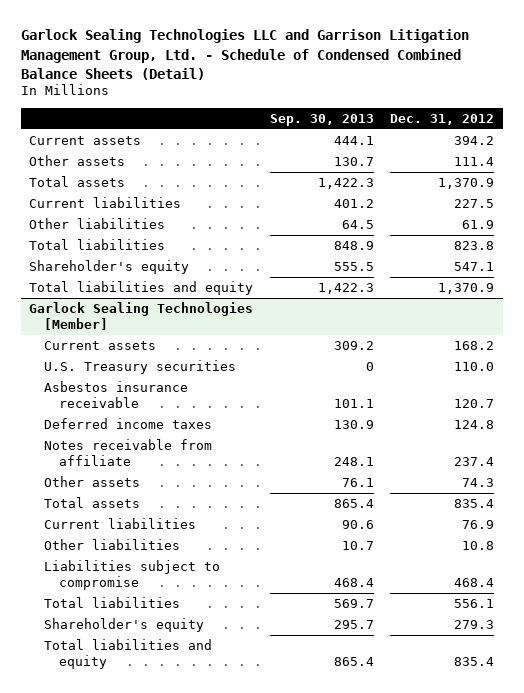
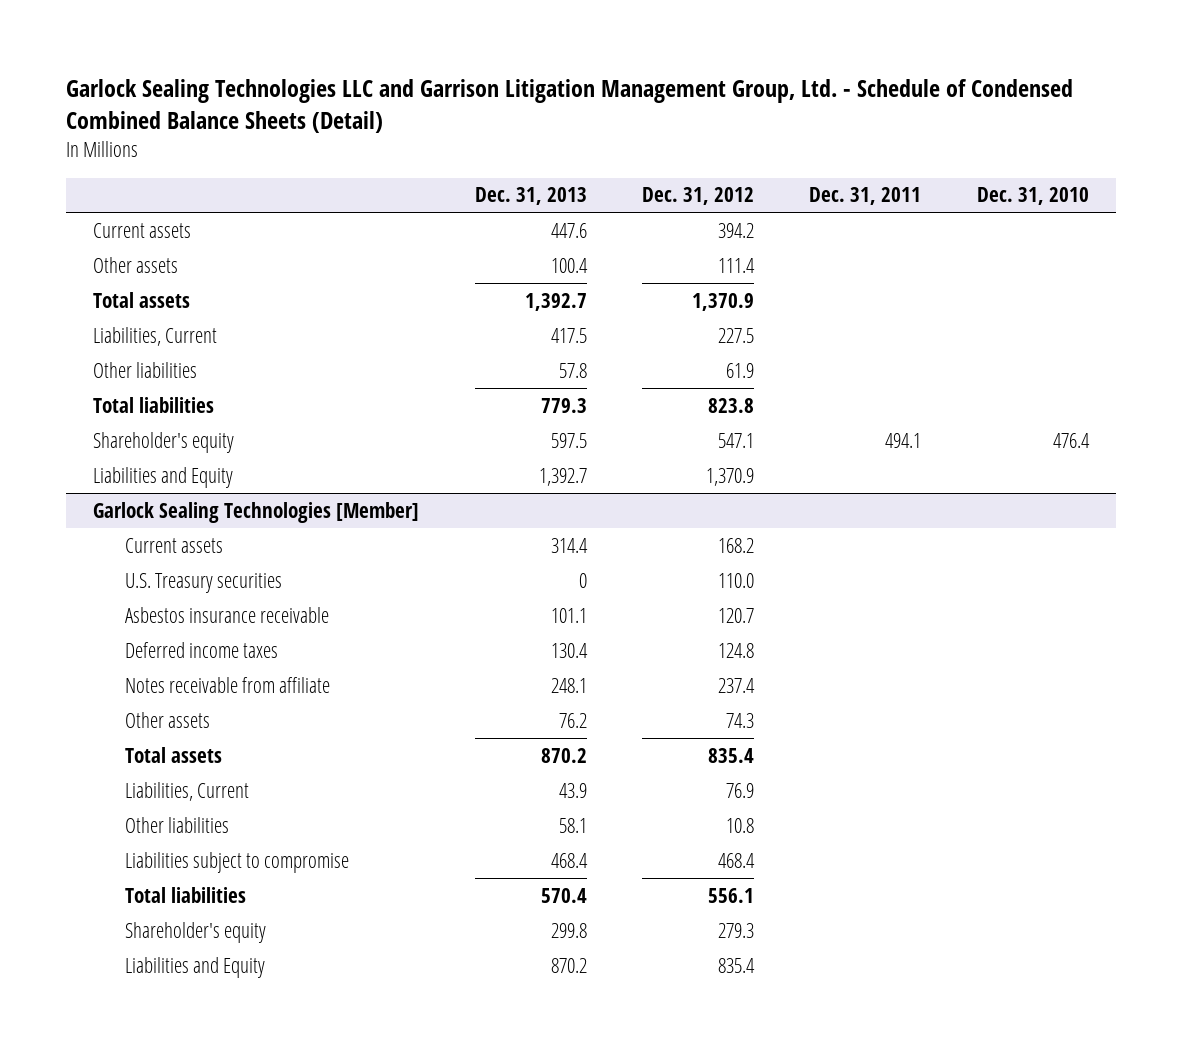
- | Sep. 30, 2013 | Dec. 31, 2012
+ | Dec. 31, 2013 | Dec. 31, 2012 | Dec. 31, 2011 | Dec. 31, 2010
- Current liabilities | 401.2 | 227.5
+ Liabilities, Current | 417.5 | 227.5 | |
- Total liabilities and equity | 1,422.3 | 1,370.9
+ Liabilities and Equity | 1,392.7 | 1,370.9 | |
@ Garlock Sealing Technologies [Member]
- Current liabilities | 90.6 | 76.9
+ Liabilities, Current | 43.9 | 76.9 | |
- Total liabilities and equity | 865.4 | 835.4
+ Liabilities and Equity | 870.2 | 835.4 | |

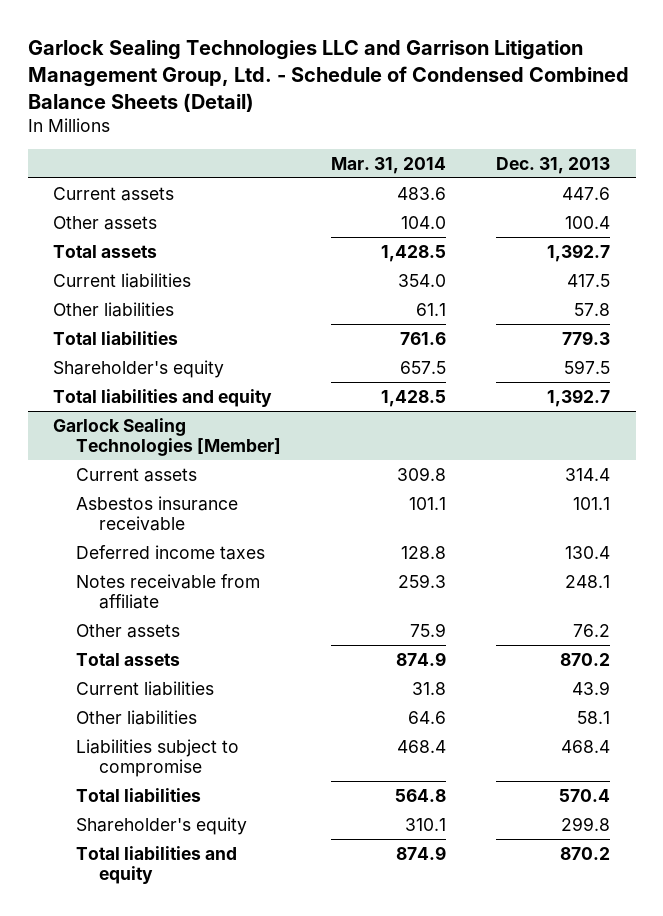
- | Dec. 31, 2013 | Dec. 31, 2012 | Dec. 31, 2011 | Dec. 31, 2010
+ | Mar. 31, 2014 | Dec. 31, 2013
- Liabilities, Current | 417.5 | 227.5 | |
+ Current liabilities | 354.0 | 417.5
- Liabilities and Equity | 1,392.7 | 1,370.9 | |
+ Total liabilities and equity | 1,428.5 | 1,392.7
@ Garlock Sealing Technologies [Member]
- U.S. Treasury securities | 0 | 110.0 | |
- Liabilities, Current | 43.9 | 76.9 | |
+ Current liabilities | 31.8 | 43.9
- Liabilities and Equity | 870.2 | 835.4 | |
+ Total liabilities and equity | 874.9 | 870.2

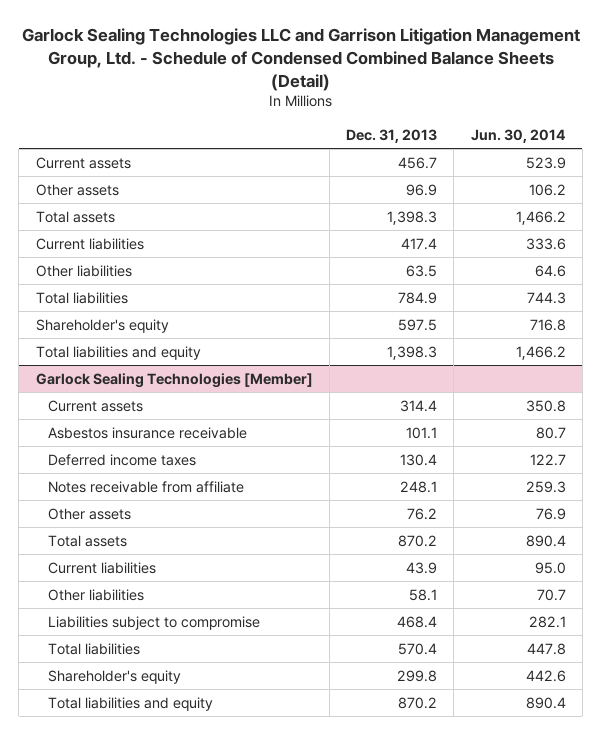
- | Mar. 31, 2014 | Dec. 31, 2013
+ | Dec. 31, 2013 | Jun. 30, 2014
- Current assets | 483.6 | 447.6
- Other assets | 104.0 | 100.4
- Total assets | 1,428.5 | 1,392.7
- Current liabilities | 354.0 | 417.5
- Other liabilities | 61.1 | 57.8
- Total liabilities | 761.6 | 779.3
+ Current assets | 456.7 | 523.9
+ Other assets | 96.9 | 106.2
+ Total assets | 1,398.3 | 1,466.2
+ Current liabilities | 417.4 | 333.6
+ Other liabilities | 63.5 | 64.6
+ Total liabilities | 784.9 | 744.3
- Total liabilities and equity | 1,428.5 | 1,392.7
+ Total liabilities and equity | 1,398.3 | 1,466.2

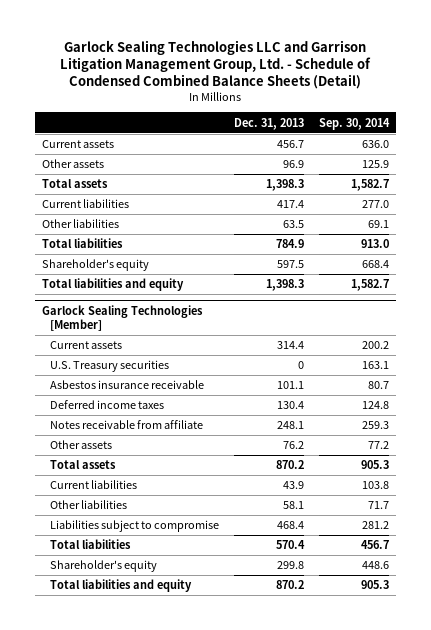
- | Dec. 31, 2013 | Jun. 30, 2014
+ | Dec. 31, 2013 | Sep. 30, 2014
@ Garlock Sealing Technologies [Member]
+ U.S. Treasury securities | 0 | 163.1

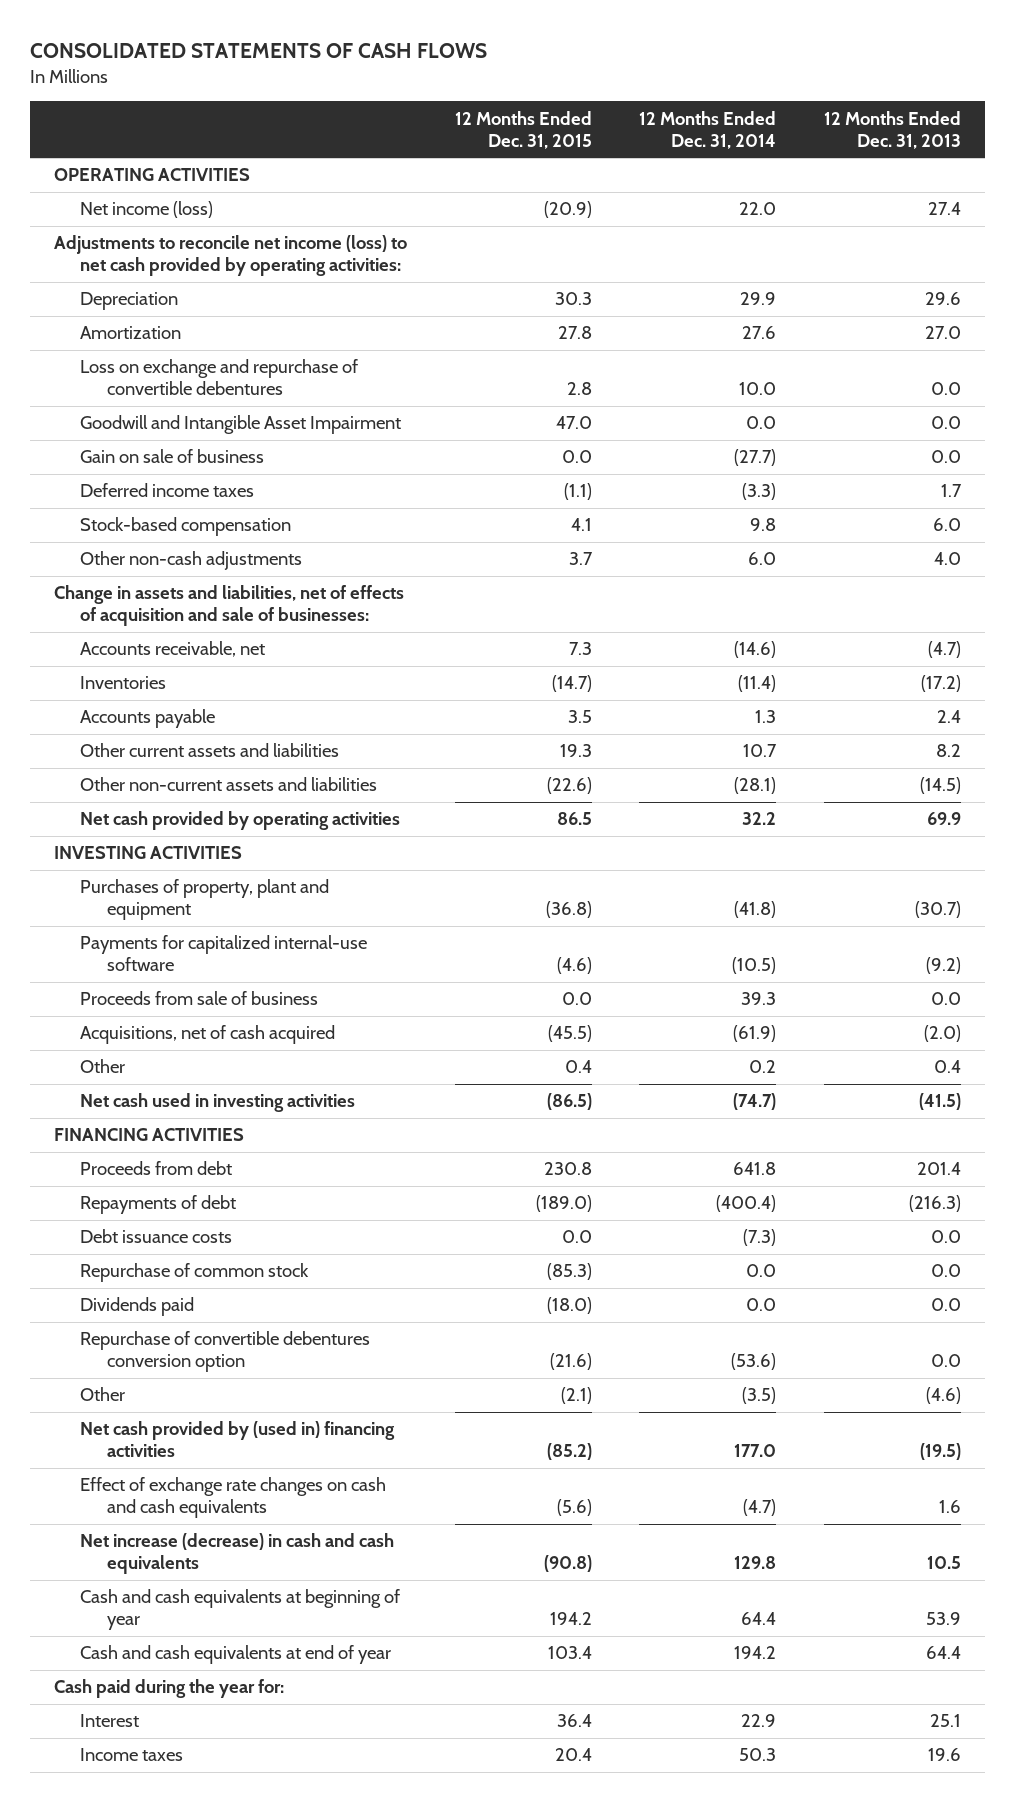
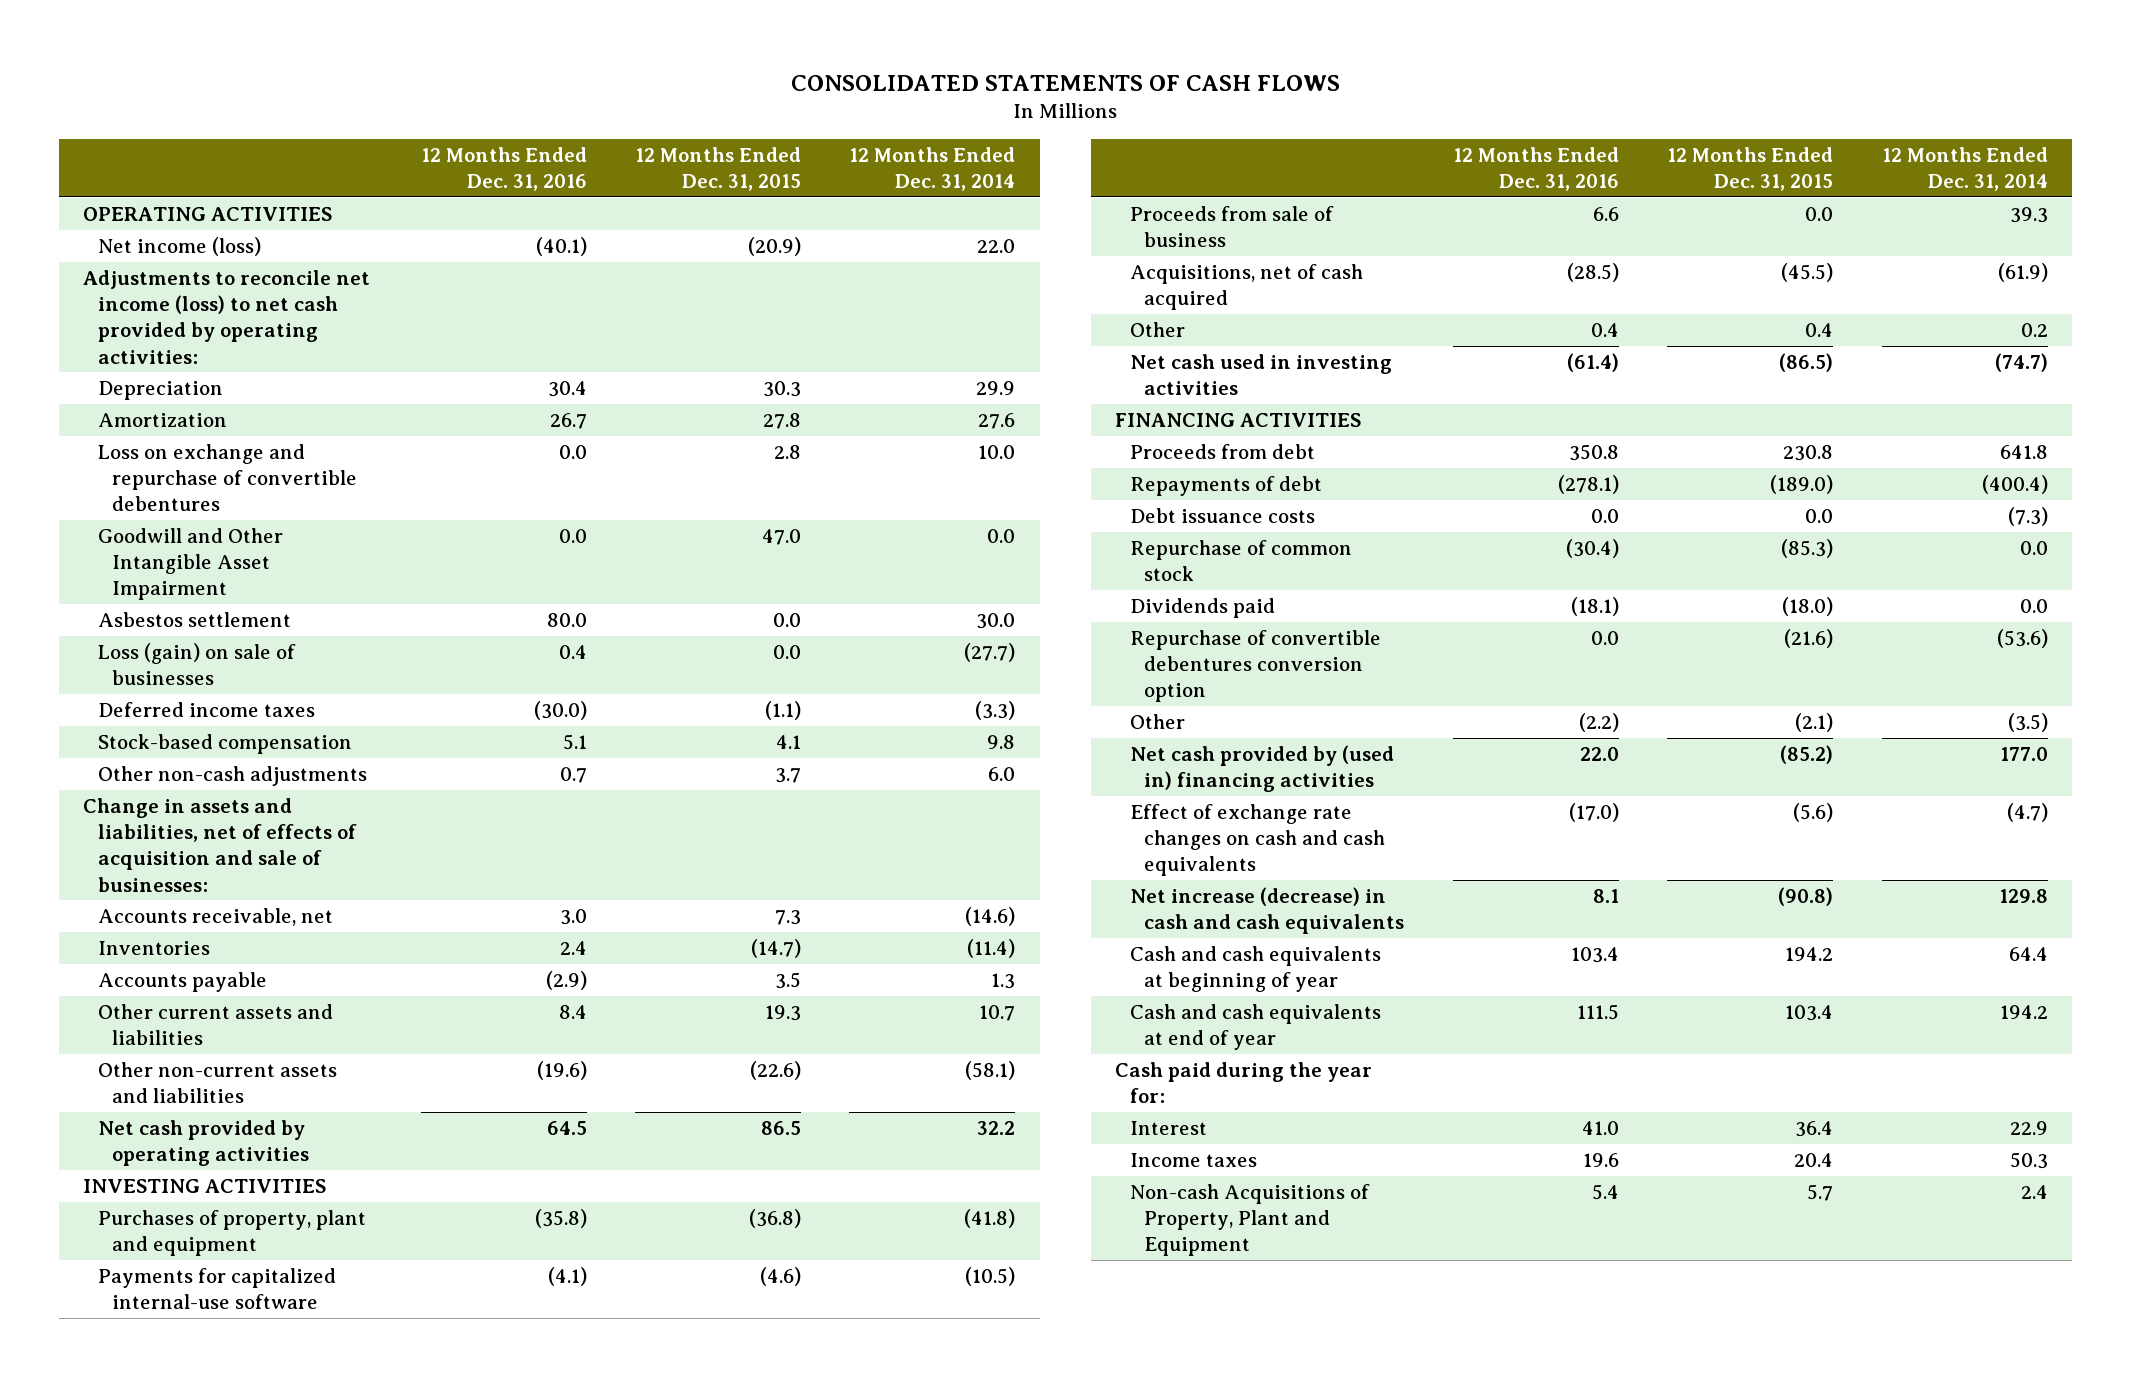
- | 12 Months Ended Dec. 31, 2015 | 12 Months Ended Dec. 31, 2014 | 12 Months Ended Dec. 31, 2013
+ | 12 Months Ended Dec. 31, 2016 | 12 Months Ended Dec. 31, 2015 | 12 Months Ended Dec. 31, 2014
- Goodwill and Intangible Asset Impairment | 47.0 | 0.0 | 0.0
- Gain on sale of business | 0.0 | (27.7) | 0.0
+ Goodwill and Other Intangible Asset Impairment | 0.0 | 47.0 | 0.0
+ Asbestos settlement | 80.0 | 0.0 | 30.0
+ Loss (gain) on sale of businesses | 0.4 | 0.0 | (27.7)
- Other non-current assets and liabilities | (22.6) | (28.1) | (14.5)
+ Other non-current assets and liabilities | (19.6) | (22.6) | (58.1)
+ Non-cash Acquisitions of Property, Plant and Equipment | 5.4 | 5.7 | 2.4

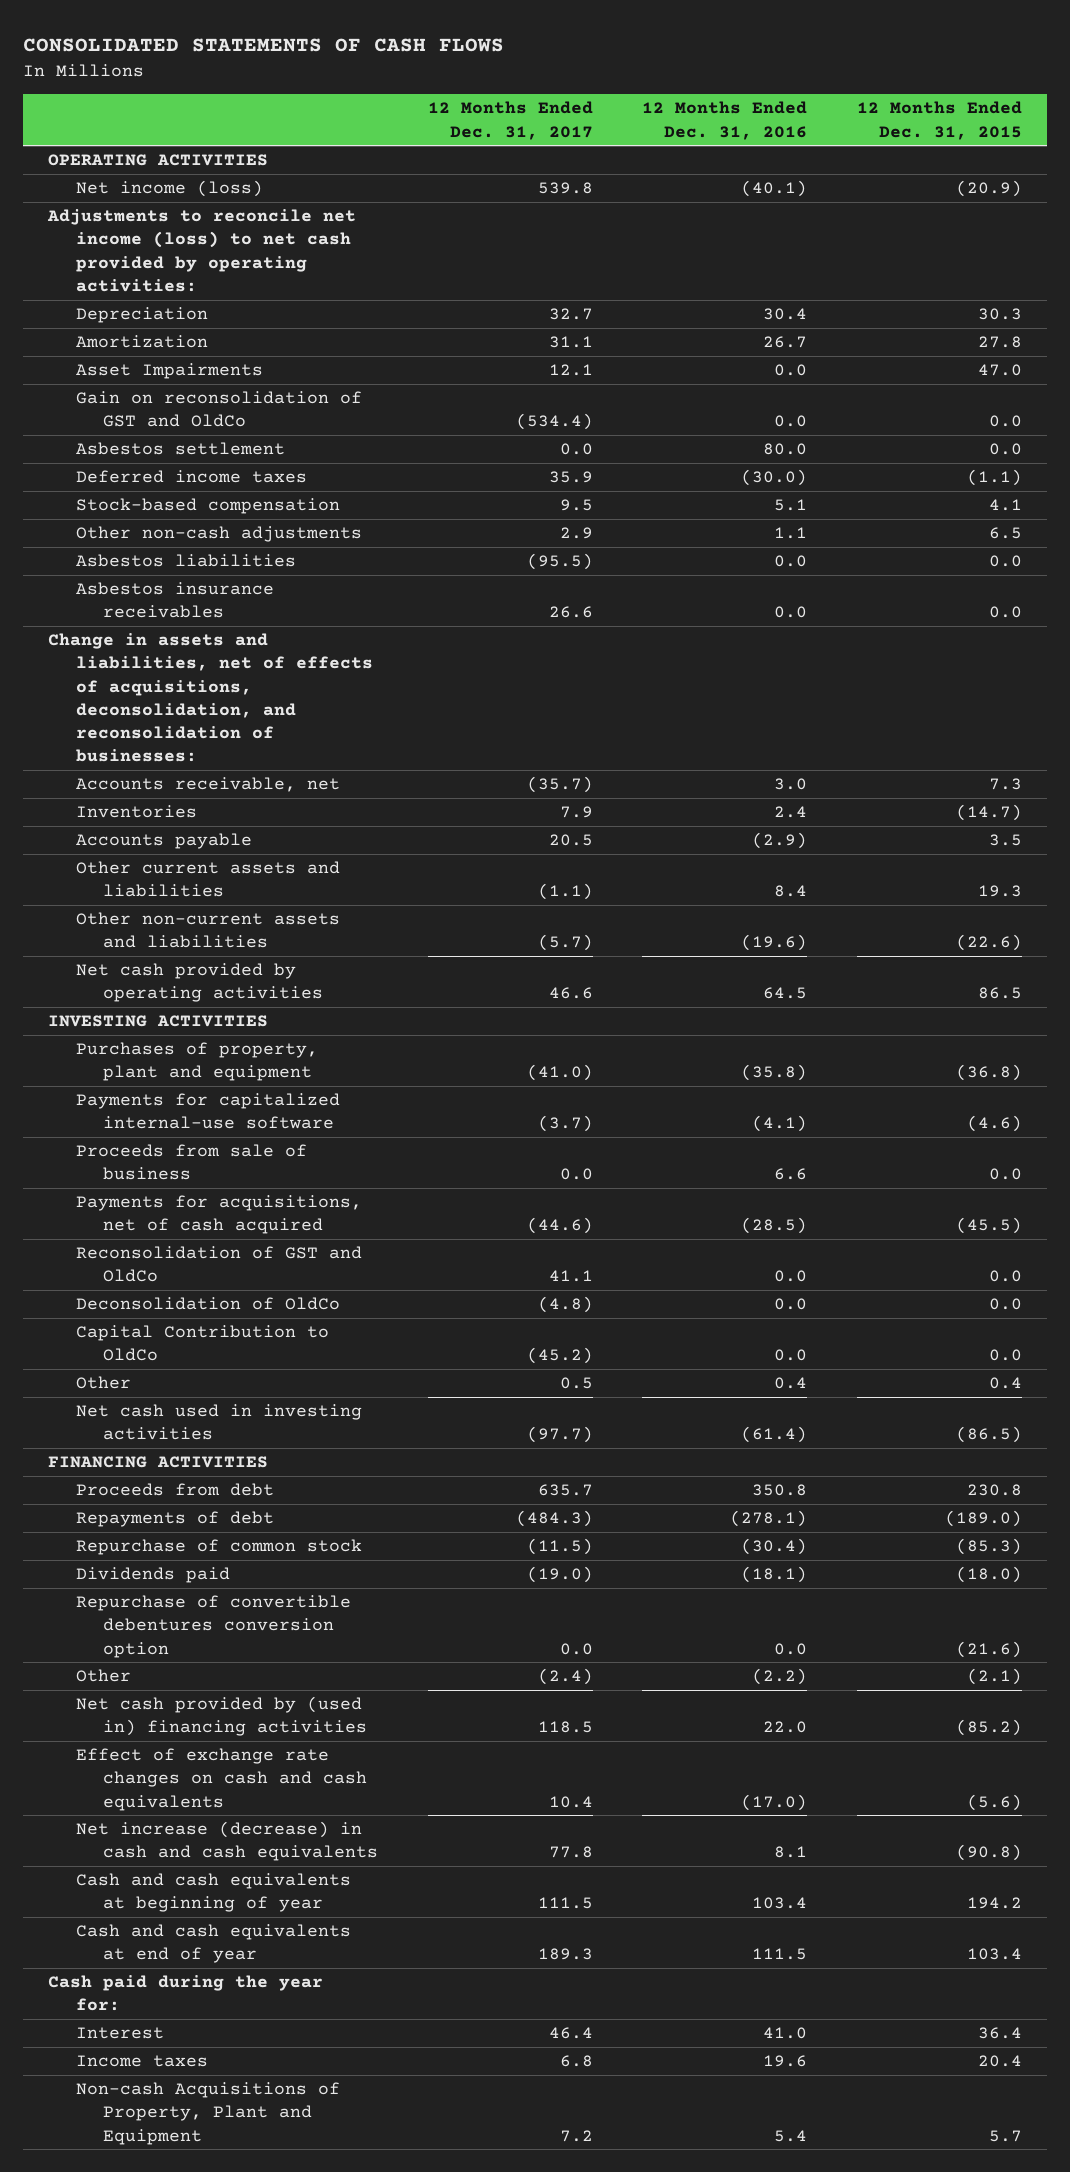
- | 12 Months Ended Dec. 31, 2016 | 12 Months Ended Dec. 31, 2015 | 12 Months Ended Dec. 31, 2014
+ | 12 Months Ended Dec. 31, 2017 | 12 Months Ended Dec. 31, 2016 | 12 Months Ended Dec. 31, 2015
- Loss on exchange and repurchase of convertible debentures | 0.0 | 2.8 | 10.0
- Goodwill and Other Intangible Asset Impairment | 0.0 | 47.0 | 0.0
+ Asset Impairments | 12.1 | 0.0 | 47.0
+ Gain on reconsolidation of GST and OldCo | (534.4) | 0.0 | 0.0
- Loss (gain) on sale of businesses | 0.4 | 0.0 | (27.7)
- Other non-cash adjustments | 0.7 | 3.7 | 6.0
- Change in assets and liabilities, net of effects of acquisition and sale of businesses:
+ Other non-cash adjustments | 2.9 | 1.1 | 6.5
+ Asbestos liabilities | (95.5) | 0.0 | 0.0
+ Asbestos insurance receivables | 26.6 | 0.0 | 0.0
+ Change in assets and liabilities, net of effects of acquisitions, deconsolidation, and reconsolidation of businesses:
- Acquisitions, net of cash acquired | (28.5) | (45.5) | (61.9)
+ Payments for acquisitions, net of cash acquired | (44.6) | (28.5) | (45.5)
+ Reconsolidation of GST and OldCo | 41.1 | 0.0 | 0.0
+ Deconsolidation of OldCo | (4.8) | 0.0 | 0.0
+ Capital Contribution to OldCo | (45.2) | 0.0 | 0.0
- Debt issuance costs | 0.0 | 0.0 | (7.3)

